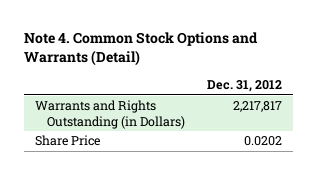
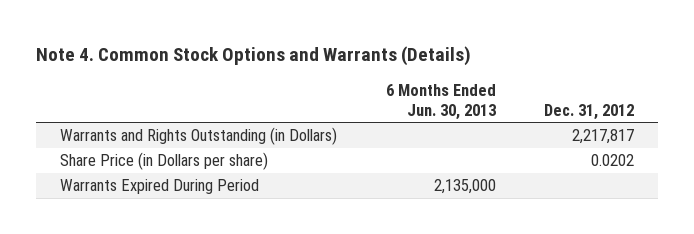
- Note 4. Common Stock Options and Warrants (Detail)
+ Note 4. Common Stock Options and Warrants (Details)
- | Dec. 31, 2012
+ | 6 Months Ended Jun. 30, 2013 | Dec. 31, 2012
- Share Price | 0.0202
+ Share Price (in Dollars per share) | | 0.0202
+ Warrants Expired During Period | 2,135,000 |

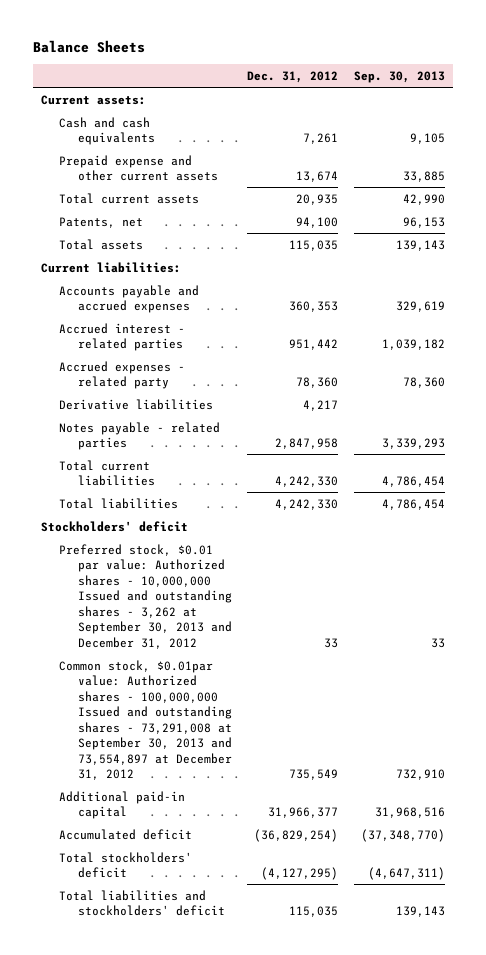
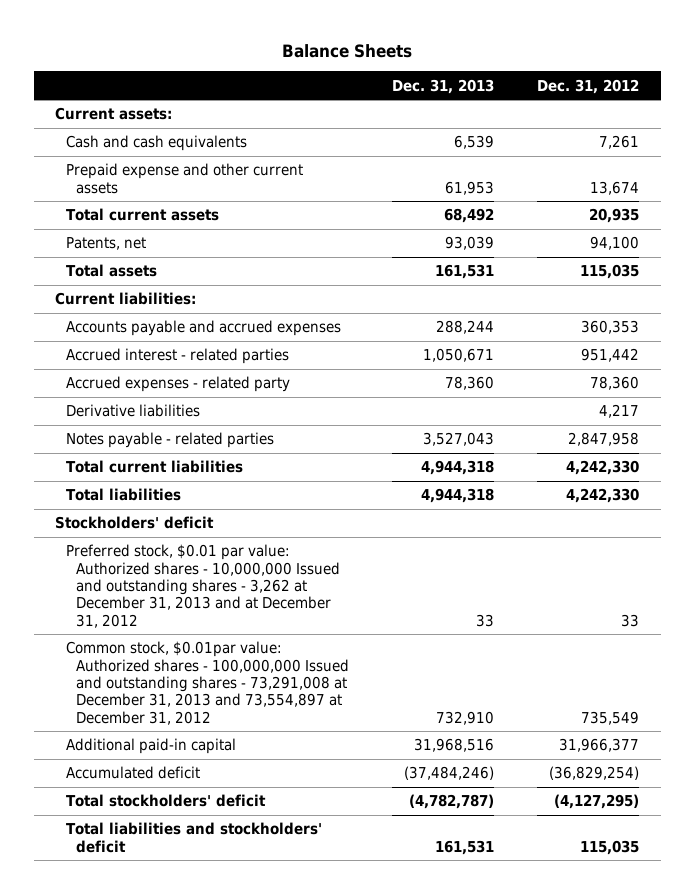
- | Dec. 31, 2012 | Sep. 30, 2013
+ | Dec. 31, 2013 | Dec. 31, 2012
- Preferred stock, $0.01 par value: Authorized shares - 10,000,000 Issued and outstanding shares - 3,262 at September 30, 2013 and December 31, 2012 | 33 | 33
- Common stock, $0.01par value: Authorized shares - 100,000,000 Issued and outstanding shares - 73,291,008 at September 30, 2013 and 73,554,897 at December 31, 2012 | 735,549 | 732,910
+ Preferred stock, $0.01 par value: Authorized shares - 10,000,000 Issued and outstanding shares - 3,262 at December 31, 2013 and at December 31, 2012 | 33 | 33
+ Common stock, $0.01par value: Authorized shares - 100,000,000 Issued and outstanding shares - 73,291,008 at December 31, 2013 and 73,554,897 at December 31, 2012 | 732,910 | 735,549

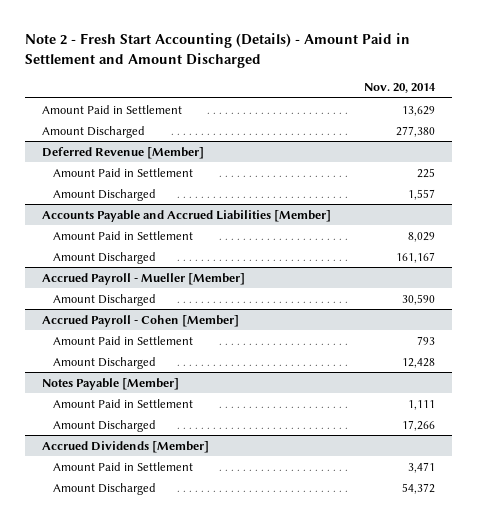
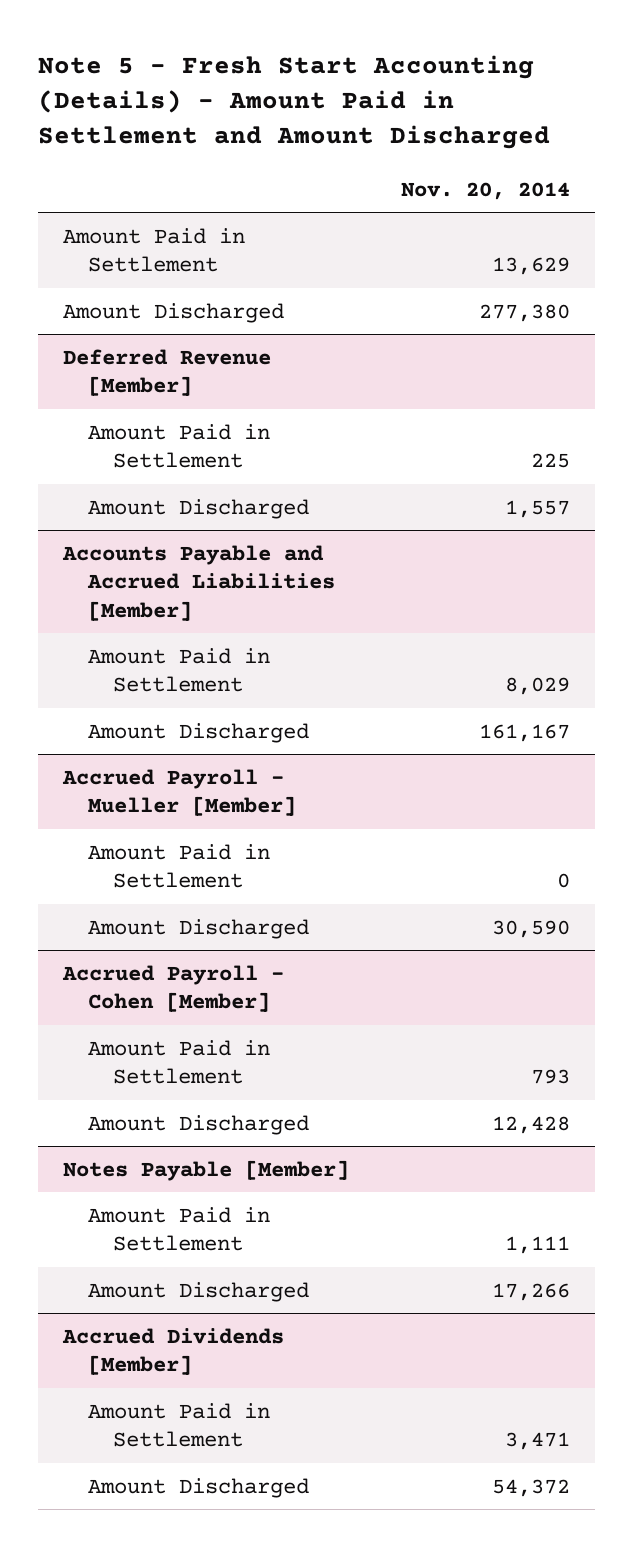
- Note 2 - Fresh Start Accounting (Details) - Amount Paid in Settlement and Amount Discharged
+ Note 5 - Fresh Start Accounting (Details) - Amount Paid in Settlement and Amount Discharged
@ Accrued Payroll - Mueller [Member]
+ Amount Paid in Settlement | 0

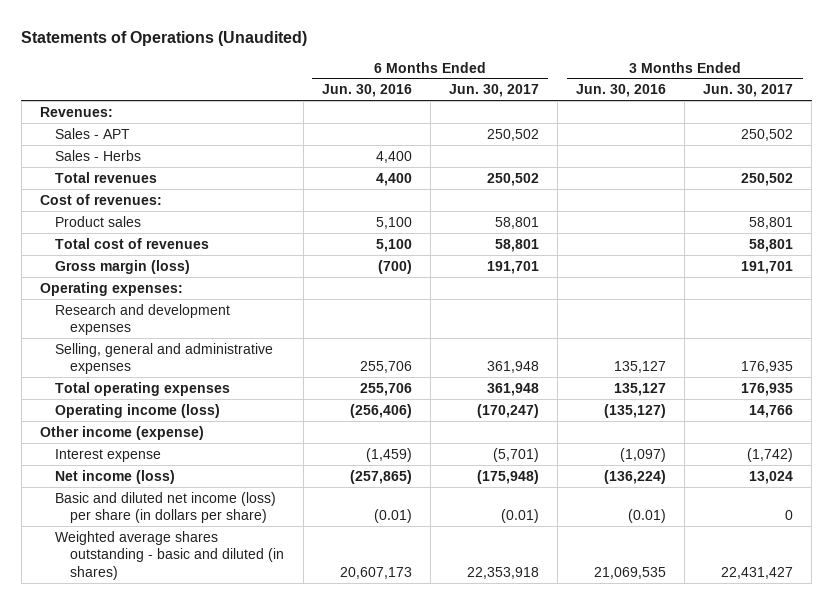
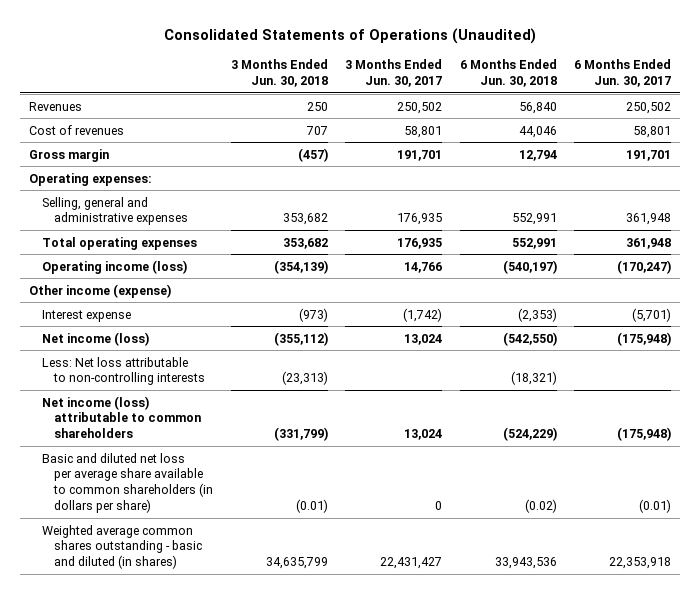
- Statements of Operations (Unaudited)
+ Consolidated Statements of Operations (Unaudited)
- | 6 Months Ended Jun. 30, 2016 | 6 Months Ended Jun. 30, 2017 | 3 Months Ended Jun. 30, 2016 | 3 Months Ended Jun. 30, 2017
+ | 3 Months Ended Jun. 30, 2018 | 3 Months Ended Jun. 30, 2017 | 6 Months Ended Jun. 30, 2018 | 6 Months Ended Jun. 30, 2017
- Revenues:
- Sales - APT | | 250,502 | | 250,502
- Sales - Herbs | 4,400 | | |
- Total revenues | 4,400 | 250,502 | | 250,502
- Cost of revenues:
- Product sales | 5,100 | 58,801 | | 58,801
- Total cost of revenues | 5,100 | 58,801 | | 58,801
- Gross margin (loss) | (700) | 191,701 | | 191,701
+ Revenues | 250 | 250,502 | 56,840 | 250,502
+ Cost of revenues | 707 | 58,801 | 44,046 | 58,801
+ Gross margin | (457) | 191,701 | 12,794 | 191,701
- Research and development expenses
- Basic and diluted net income (loss) per share (in dollars per share) | (0.01) | (0.01) | (0.01) | 0
- Weighted average shares outstanding - basic and diluted (in shares) | 20,607,173 | 22,353,918 | 21,069,535 | 22,431,427
+ Less: Net loss attributable to non-controlling interests | (23,313) | | (18,321) |
+ Net income (loss) attributable to common shareholders | (331,799) | 13,024 | (524,229) | (175,948)
+ Basic and diluted net loss per average share available to common shareholders (in dollars per share) | (0.01) | 0 | (0.02) | (0.01)
+ Weighted average common shares outstanding - basic and diluted (in shares) | 34,635,799 | 22,431,427 | 33,943,536 | 22,353,918

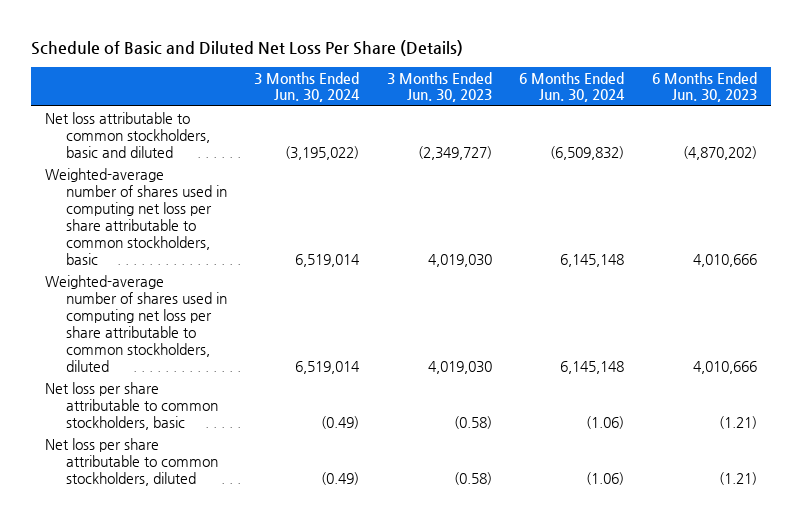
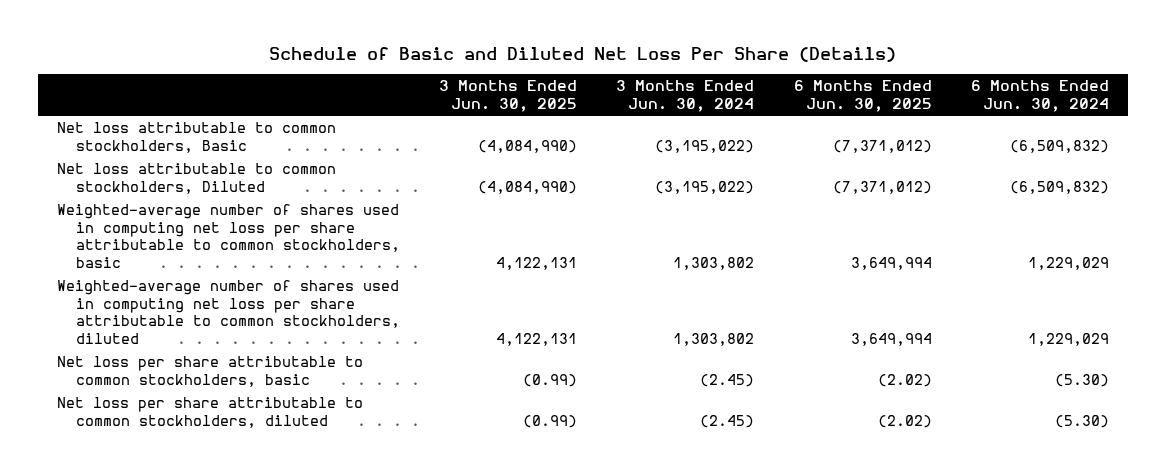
- | 3 Months Ended Jun. 30, 2024 | 3 Months Ended Jun. 30, 2023 | 6 Months Ended Jun. 30, 2024 | 6 Months Ended Jun. 30, 2023
+ | 3 Months Ended Jun. 30, 2025 | 3 Months Ended Jun. 30, 2024 | 6 Months Ended Jun. 30, 2025 | 6 Months Ended Jun. 30, 2024
- Net loss attributable to common stockholders, basic and diluted | (3,195,022) | (2,349,727) | (6,509,832) | (4,870,202)
- Weighted-average number of shares used in computing net loss per share attributable to common stockholders, basic | 6,519,014 | 4,019,030 | 6,145,148 | 4,010,666
- Weighted-average number of shares used in computing net loss per share attributable to common stockholders, diluted | 6,519,014 | 4,019,030 | 6,145,148 | 4,010,666
- Net loss per share attributable to common stockholders, basic | (0.49) | (0.58) | (1.06) | (1.21)
- Net loss per share attributable to common stockholders, diluted | (0.49) | (0.58) | (1.06) | (1.21)
+ Net loss attributable to common stockholders, Basic | (4,084,990) | (3,195,022) | (7,371,012) | (6,509,832)
+ Net loss attributable to common stockholders, Diluted | (4,084,990) | (3,195,022) | (7,371,012) | (6,509,832)
+ Weighted-average number of shares used in computing net loss per share attributable to common stockholders, basic | 4,122,131 | 1,303,802 | 3,649,994 | 1,229,029
+ Weighted-average number of shares used in computing net loss per share attributable to common stockholders, diluted | 4,122,131 | 1,303,802 | 3,649,994 | 1,229,029
+ Net loss per share attributable to common stockholders, basic | (0.99) | (2.45) | (2.02) | (5.30)
+ Net loss per share attributable to common stockholders, diluted | (0.99) | (2.45) | (2.02) | (5.30)

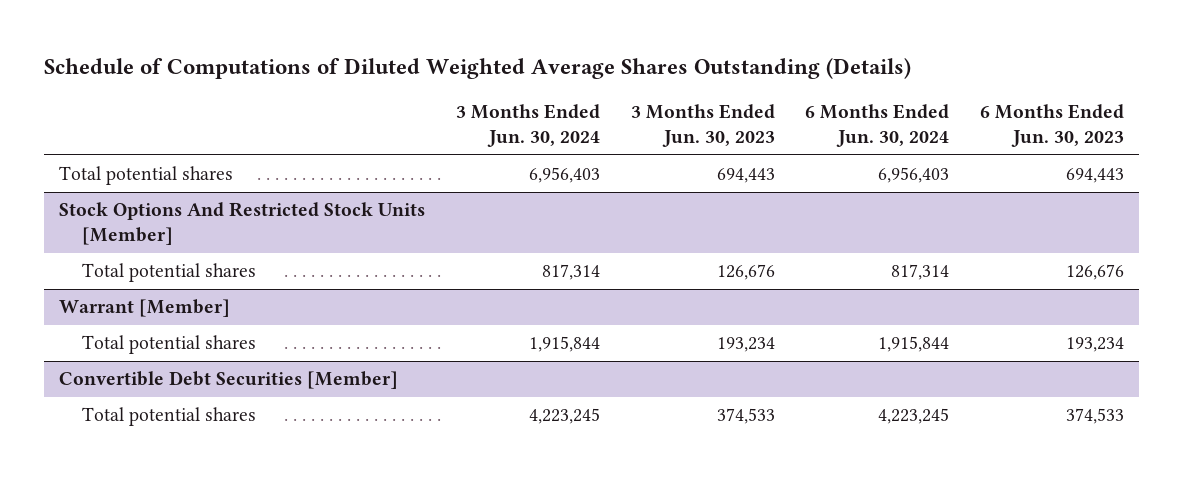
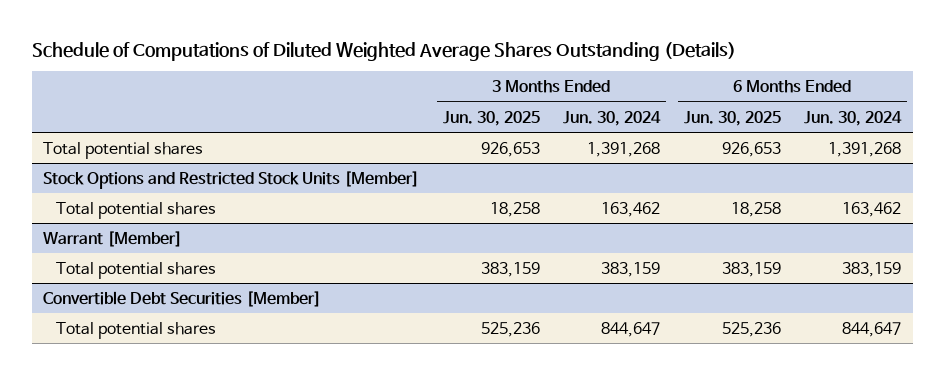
- | 3 Months Ended Jun. 30, 2024 | 3 Months Ended Jun. 30, 2023 | 6 Months Ended Jun. 30, 2024 | 6 Months Ended Jun. 30, 2023
+ | 3 Months Ended Jun. 30, 2025 | 3 Months Ended Jun. 30, 2024 | 6 Months Ended Jun. 30, 2025 | 6 Months Ended Jun. 30, 2024
- Total potential shares | 6,956,403 | 694,443 | 6,956,403 | 694,443
- Stock Options And Restricted Stock Units [Member]
- Total potential shares | 817,314 | 126,676 | 817,314 | 126,676
+ Total potential shares | 926,653 | 1,391,268 | 926,653 | 1,391,268
+ Stock Options and Restricted Stock Units [Member]
+ Total potential shares | 18,258 | 163,462 | 18,258 | 163,462
@ Warrant [Member]
- Total potential shares | 1,915,844 | 193,234 | 1,915,844 | 193,234
+ Total potential shares | 383,159 | 383,159 | 383,159 | 383,159
@ Convertible Debt Securities [Member]
- Total potential shares | 4,223,245 | 374,533 | 4,223,245 | 374,533
+ Total potential shares | 525,236 | 844,647 | 525,236 | 844,647

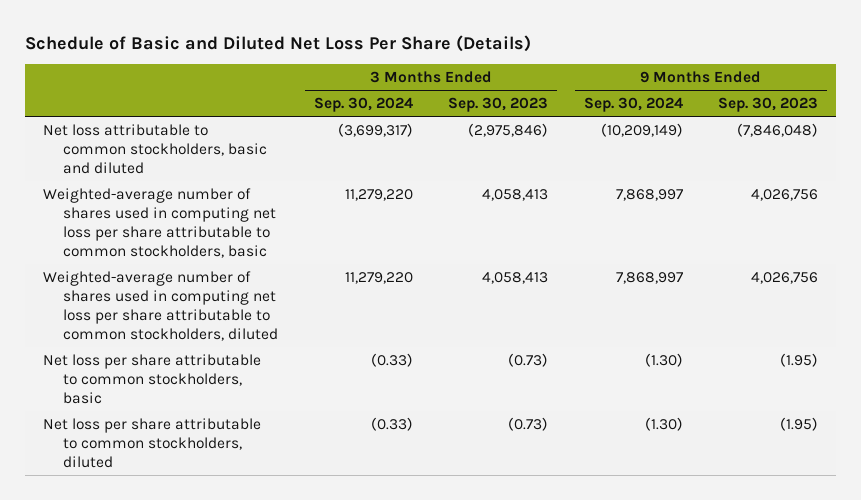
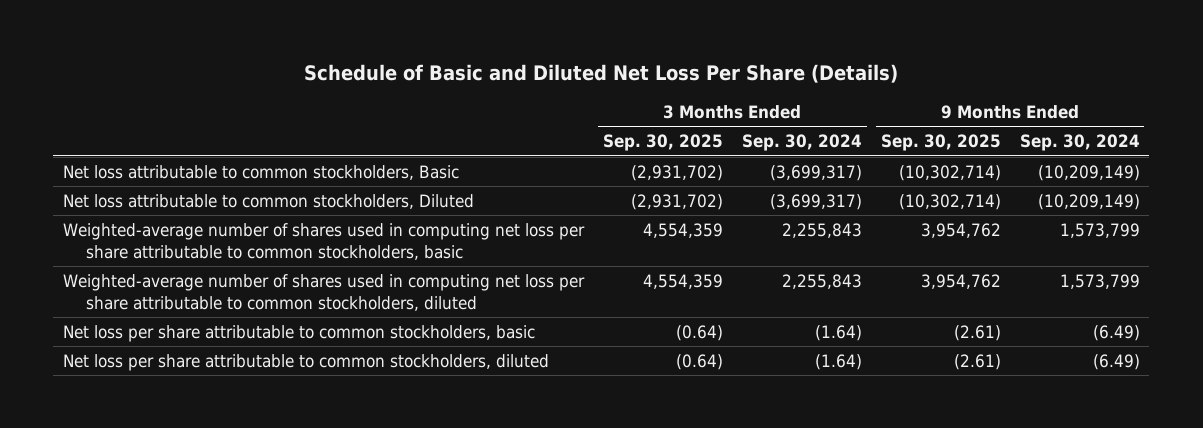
- | 3 Months Ended Sep. 30, 2024 | 3 Months Ended Sep. 30, 2023 | 9 Months Ended Sep. 30, 2024 | 9 Months Ended Sep. 30, 2023
+ | 3 Months Ended Sep. 30, 2025 | 3 Months Ended Sep. 30, 2024 | 9 Months Ended Sep. 30, 2025 | 9 Months Ended Sep. 30, 2024
- Net loss attributable to common stockholders, basic and diluted | (3,699,317) | (2,975,846) | (10,209,149) | (7,846,048)
- Weighted-average number of shares used in computing net loss per share attributable to common stockholders, basic | 11,279,220 | 4,058,413 | 7,868,997 | 4,026,756
- Weighted-average number of shares used in computing net loss per share attributable to common stockholders, diluted | 11,279,220 | 4,058,413 | 7,868,997 | 4,026,756
- Net loss per share attributable to common stockholders, basic | (0.33) | (0.73) | (1.30) | (1.95)
- Net loss per share attributable to common stockholders, diluted | (0.33) | (0.73) | (1.30) | (1.95)
+ Net loss attributable to common stockholders, Basic | (2,931,702) | (3,699,317) | (10,302,714) | (10,209,149)
+ Net loss attributable to common stockholders, Diluted | (2,931,702) | (3,699,317) | (10,302,714) | (10,209,149)
+ Weighted-average number of shares used in computing net loss per share attributable to common stockholders, basic | 4,554,359 | 2,255,843 | 3,954,762 | 1,573,799
+ Weighted-average number of shares used in computing net loss per share attributable to common stockholders, diluted | 4,554,359 | 2,255,843 | 3,954,762 | 1,573,799
+ Net loss per share attributable to common stockholders, basic | (0.64) | (1.64) | (2.61) | (6.49)
+ Net loss per share attributable to common stockholders, diluted | (0.64) | (1.64) | (2.61) | (6.49)

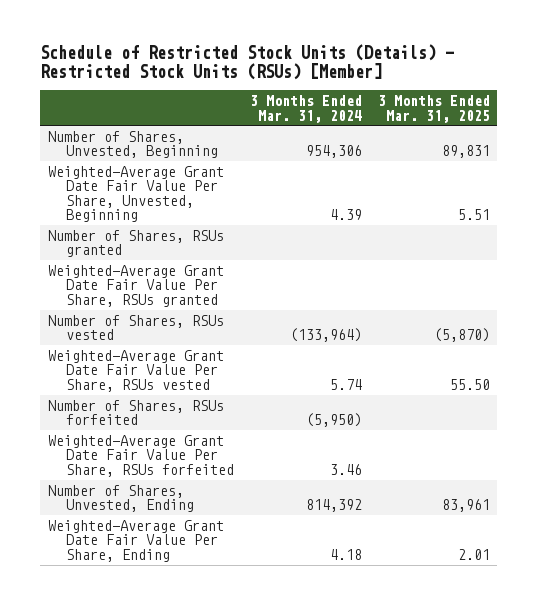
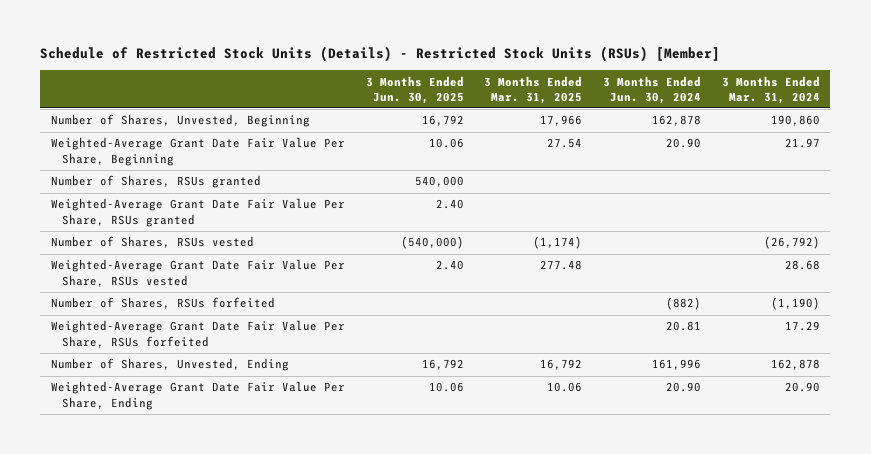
- | 3 Months Ended Mar. 31, 2024 | 3 Months Ended Mar. 31, 2025
+ | 3 Months Ended Jun. 30, 2025 | 3 Months Ended Mar. 31, 2025 | 3 Months Ended Jun. 30, 2024 | 3 Months Ended Mar. 31, 2024
- Number of Shares, Unvested, Beginning | 954,306 | 89,831
- Weighted-Average Grant Date Fair Value Per Share, Unvested, Beginning | 4.39 | 5.51
+ Number of Shares, Unvested, Beginning | 16,792 | 17,966 | 162,878 | 190,860
+ Weighted-Average Grant Date Fair Value Per Share, Beginning | 10.06 | 27.54 | 20.90 | 21.97
- Number of Shares, RSUs vested | (133,964) | (5,870)
- Weighted-Average Grant Date Fair Value Per Share, RSUs vested | 5.74 | 55.50
- Number of Shares, RSUs forfeited | (5,950) |
- Weighted-Average Grant Date Fair Value Per Share, RSUs forfeited | 3.46 |
- Number of Shares, Unvested, Ending | 814,392 | 83,961
- Weighted-Average Grant Date Fair Value Per Share, Ending | 4.18 | 2.01
+ Number of Shares, RSUs vested | (540,000) | (1,174) | | (26,792)
+ Weighted-Average Grant Date Fair Value Per Share, RSUs vested | 2.40 | 277.48 | | 28.68
+ Number of Shares, RSUs forfeited | | | (882) | (1,190)
+ Weighted-Average Grant Date Fair Value Per Share, RSUs forfeited | | | 20.81 | 17.29
+ Number of Shares, Unvested, Ending | 16,792 | 16,792 | 161,996 | 162,878
+ Weighted-Average Grant Date Fair Value Per Share, Ending | 10.06 | 10.06 | 20.90 | 20.90

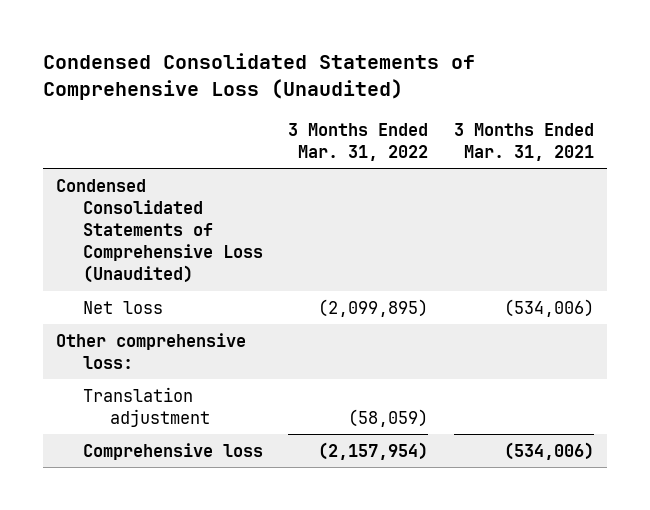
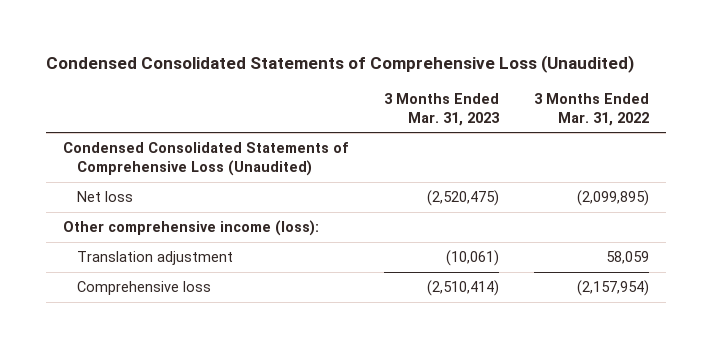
- | 3 Months Ended Mar. 31, 2022 | 3 Months Ended Mar. 31, 2021
+ | 3 Months Ended Mar. 31, 2023 | 3 Months Ended Mar. 31, 2022
- Other comprehensive loss:
- Translation adjustment | (58,059) |
+ Other comprehensive income (loss):
+ Translation adjustment | (10,061) | 58,059

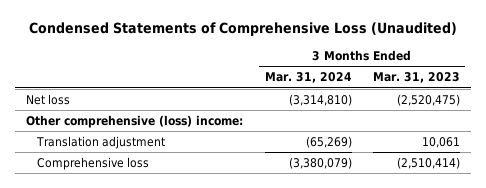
- Condensed Consolidated Statements of Comprehensive Loss (Unaudited)
+ Condensed Statements of Comprehensive Loss (Unaudited)
- | 3 Months Ended Mar. 31, 2023 | 3 Months Ended Mar. 31, 2022
+ | 3 Months Ended Mar. 31, 2024 | 3 Months Ended Mar. 31, 2023
- Condensed Consolidated Statements of Comprehensive Loss (Unaudited)
- Other comprehensive income (loss):
- Translation adjustment | (10,061) | 58,059
+ Other comprehensive (loss) income:
+ Translation adjustment | (65,269) | 10,061

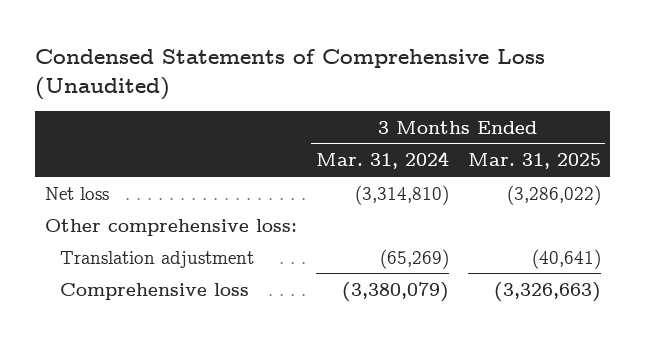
- | 3 Months Ended Mar. 31, 2024 | 3 Months Ended Mar. 31, 2023
+ | 3 Months Ended Mar. 31, 2024 | 3 Months Ended Mar. 31, 2025
- Other comprehensive (loss) income:
+ Other comprehensive loss:

